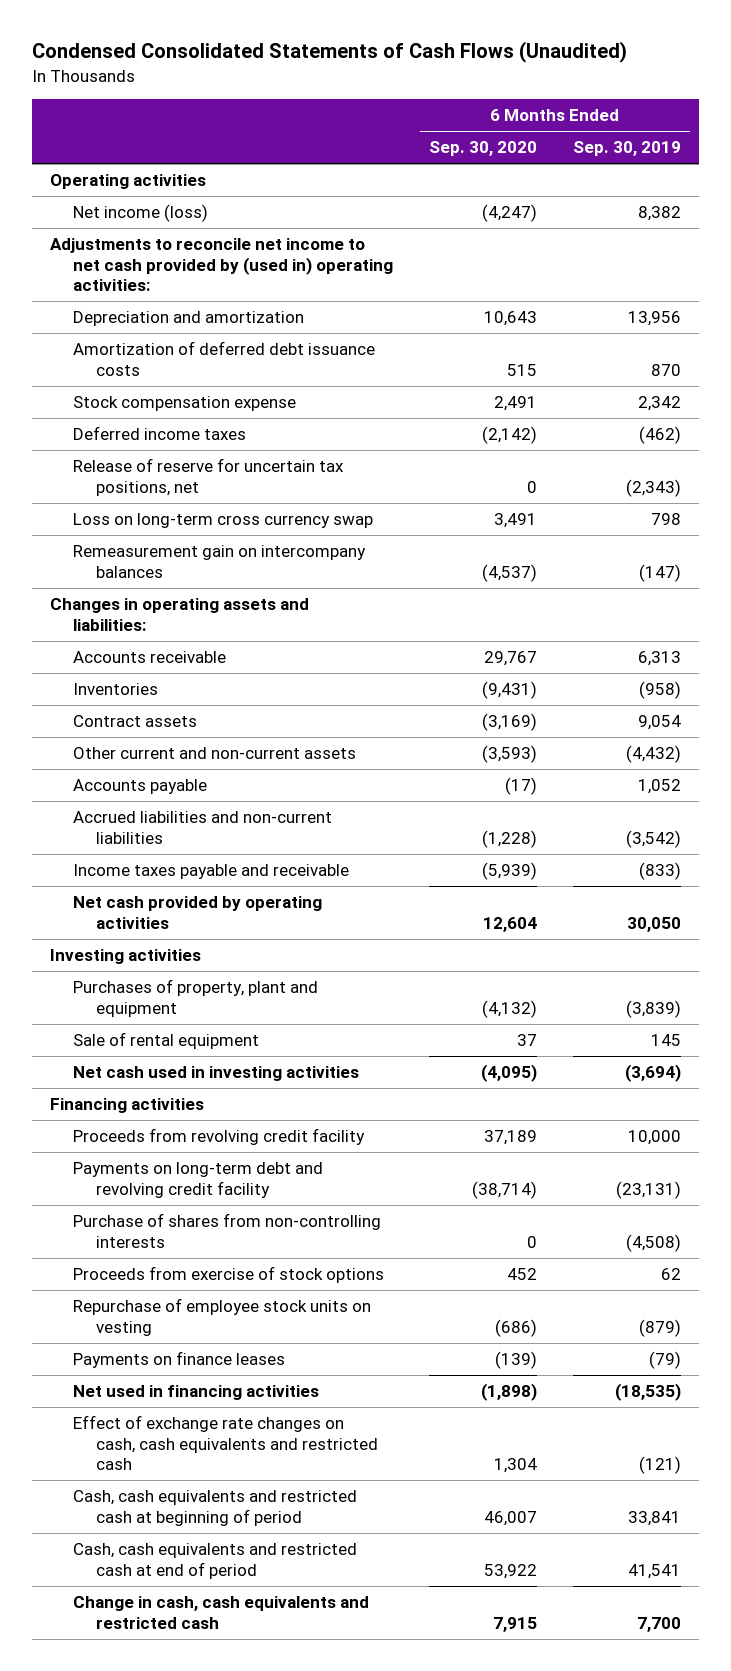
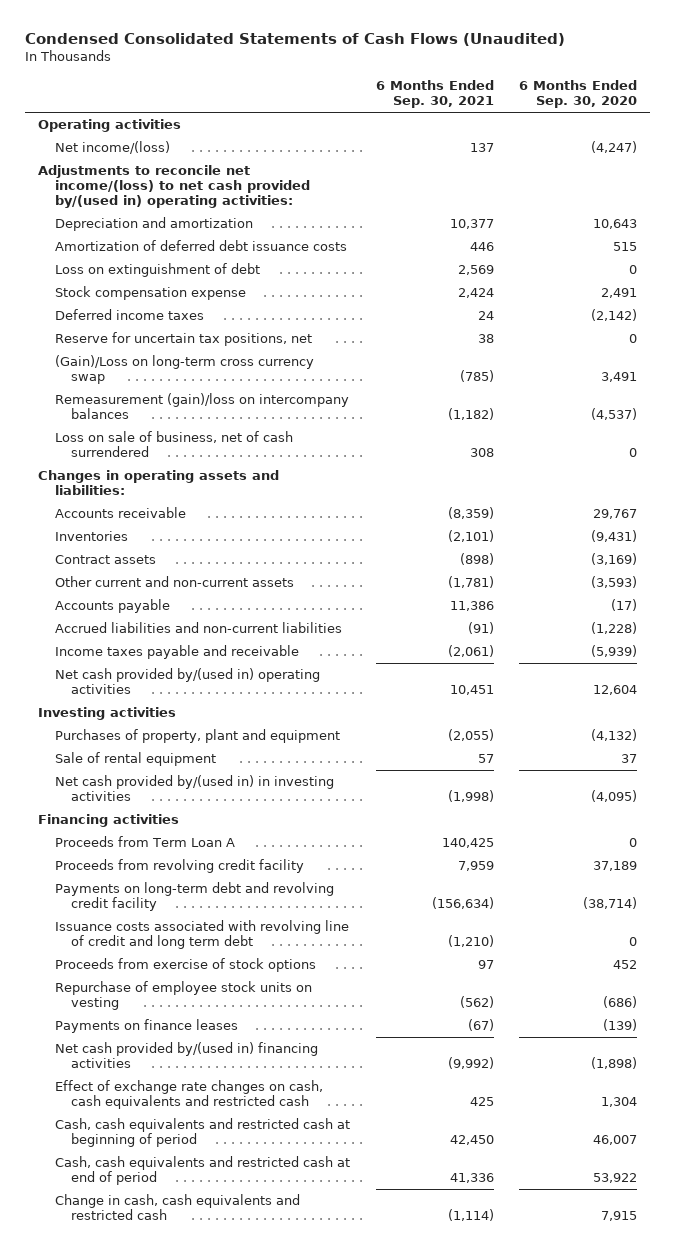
- | 6 Months Ended Sep. 30, 2020 | 6 Months Ended Sep. 30, 2019
+ | 6 Months Ended Sep. 30, 2021 | 6 Months Ended Sep. 30, 2020
- Net income (loss) | (4,247) | 8,382
- Adjustments to reconcile net income to net cash provided by (used in) operating activities:
+ Net income/(loss) | 137 | (4,247)
+ Adjustments to reconcile net income/(loss) to net cash provided by/(used in) operating activities:
+ Loss on extinguishment of debt | 2,569 | 0
- Release of reserve for uncertain tax positions, net | 0 | (2,343)
- Loss on long-term cross currency swap | 3,491 | 798
- Remeasurement gain on intercompany balances | (4,537) | (147)
+ Reserve for uncertain tax positions, net | 38 | 0
+ (Gain)/Loss on long-term cross currency swap | (785) | 3,491
+ Remeasurement (gain)/loss on intercompany balances | (1,182) | (4,537)
+ Loss on sale of business, net of cash surrendered | 308 | 0
- Net cash provided by operating activities | 12,604 | 30,050
+ Net cash provided by/(used in) operating activities | 10,451 | 12,604
- Net cash used in investing activities | (4,095) | (3,694)
+ Net cash provided by/(used in) in investing activities | (1,998) | (4,095)
+ Proceeds from Term Loan A | 140,425 | 0
- Purchase of shares from non-controlling interests | 0 | (4,508)
+ Issuance costs associated with revolving line of credit and long term debt | (1,210) | 0
- Net used in financing activities | (1,898) | (18,535)
+ Net cash provided by/(used in) financing activities | (9,992) | (1,898)

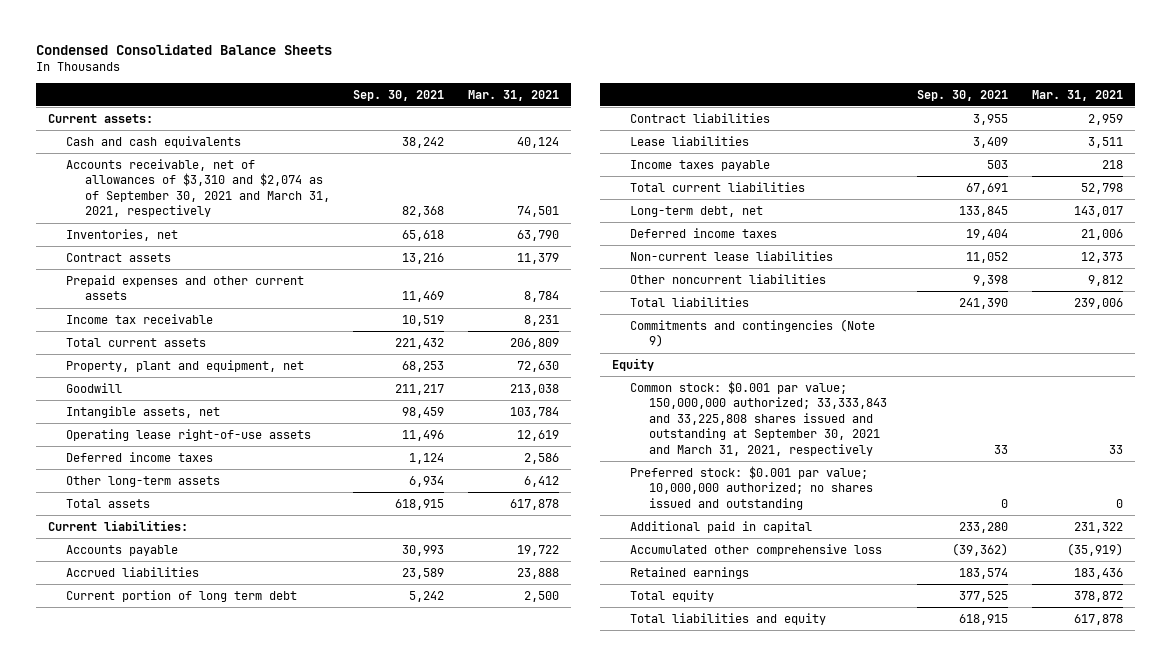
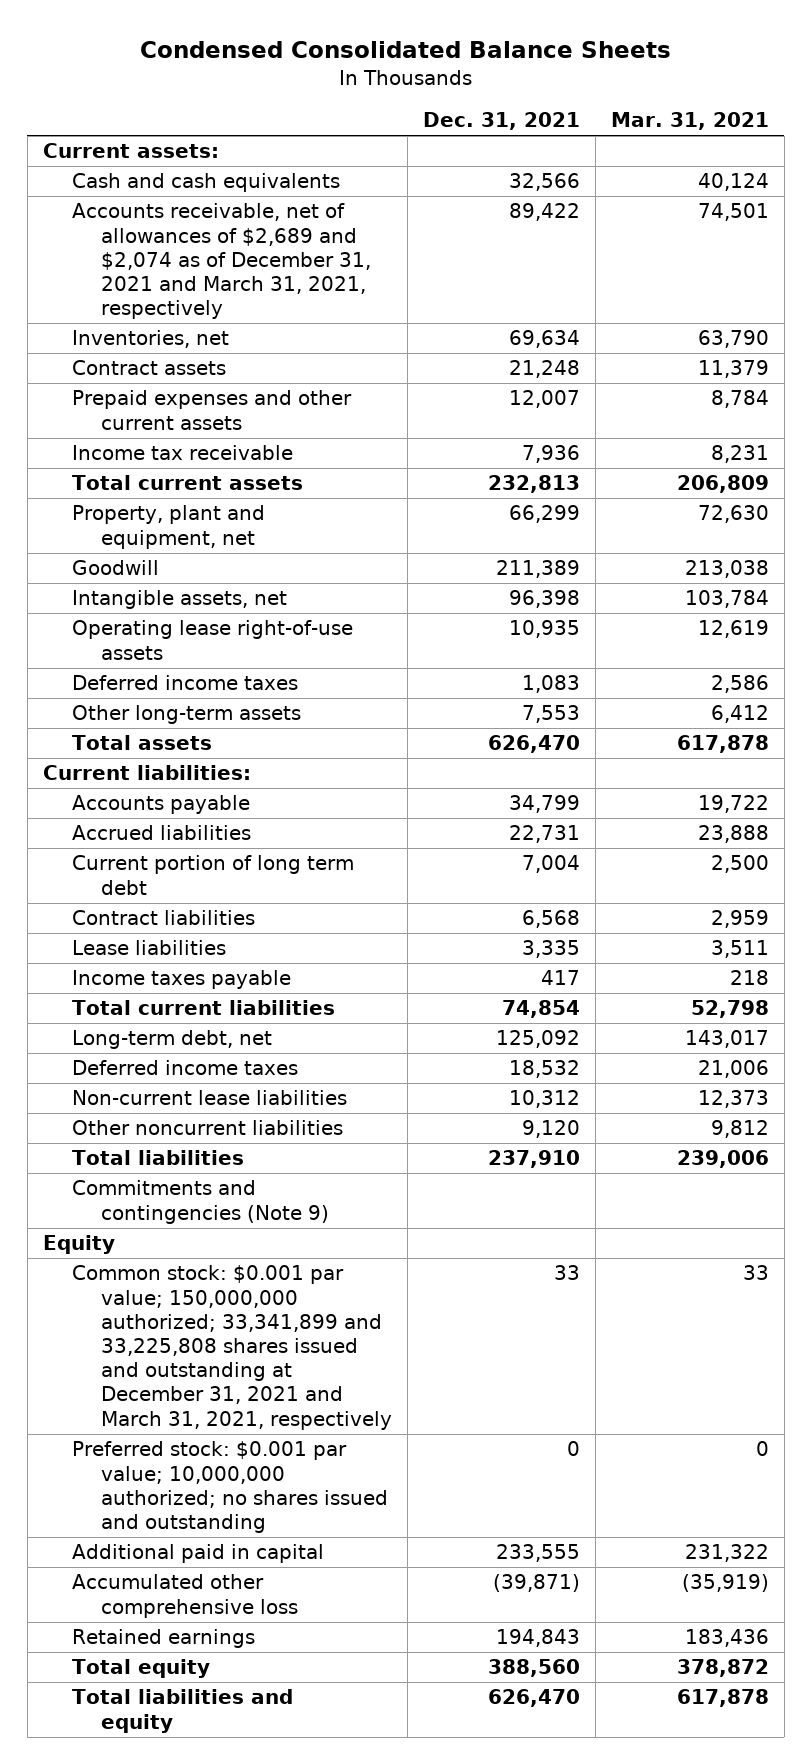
- | Sep. 30, 2021 | Mar. 31, 2021
+ | Dec. 31, 2021 | Mar. 31, 2021
- Accounts receivable, net of allowances of $3,310 and $2,074 as of September 30, 2021 and March 31, 2021, respectively | 82,368 | 74,501
+ Accounts receivable, net of allowances of $2,689 and $2,074 as of December 31, 2021 and March 31, 2021, respectively | 89,422 | 74,501
- Common stock: $0.001 par value; 150,000,000 authorized; 33,333,843 and 33,225,808 shares issued and outstanding at September 30, 2021 and March 31, 2021, respectively | 33 | 33
+ Common stock: $0.001 par value; 150,000,000 authorized; 33,341,899 and 33,225,808 shares issued and outstanding at December 31, 2021 and March 31, 2021, respectively | 33 | 33

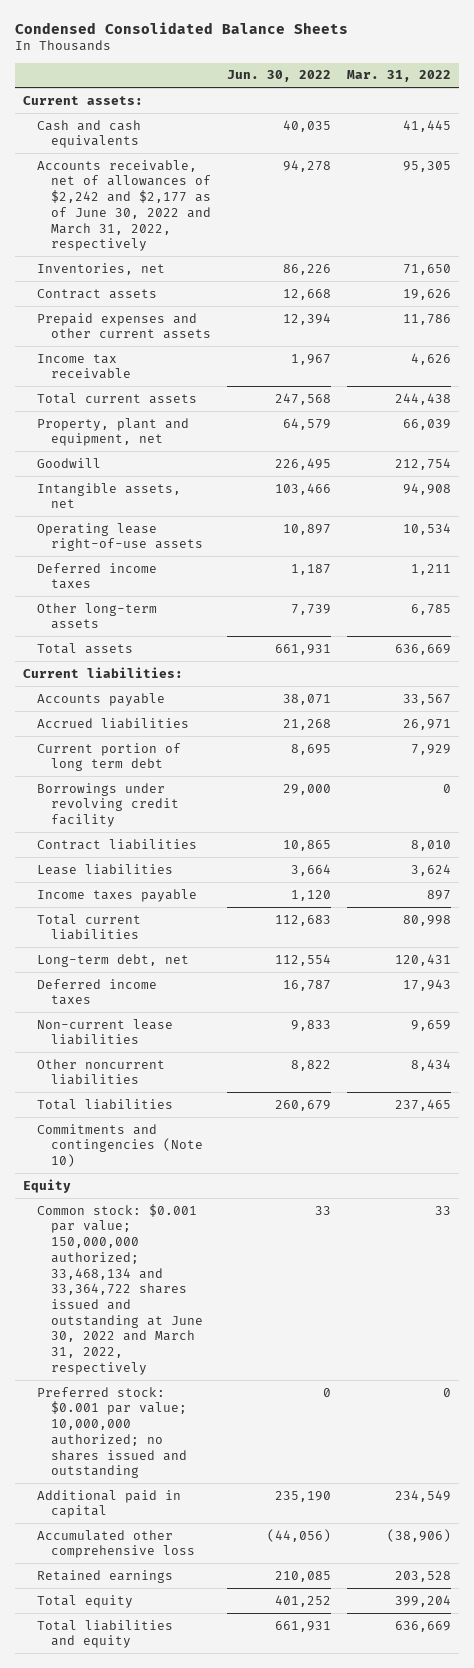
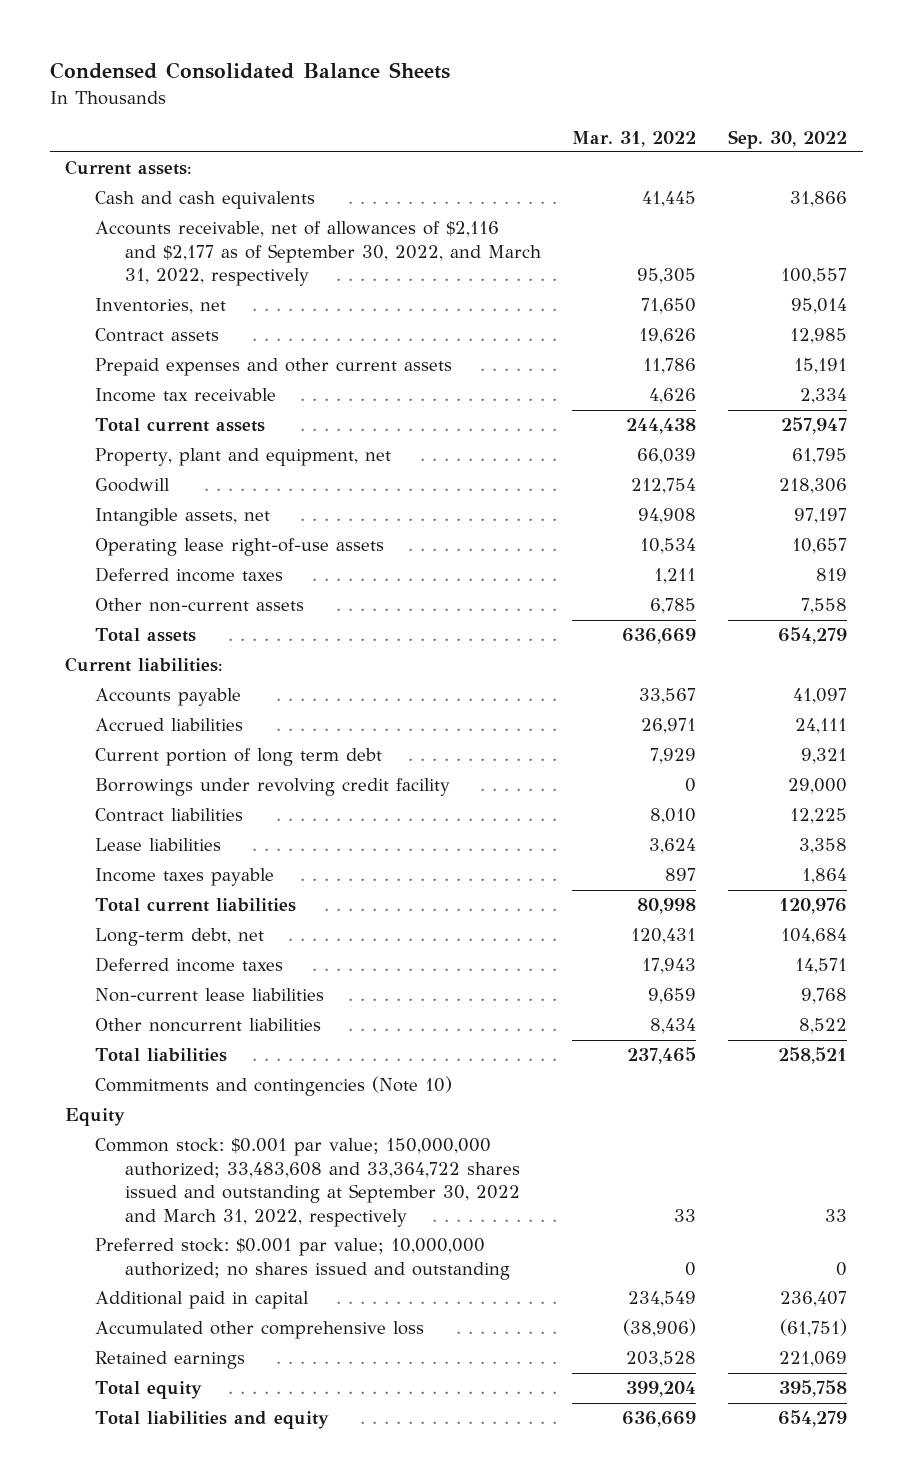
- | Jun. 30, 2022 | Mar. 31, 2022
+ | Mar. 31, 2022 | Sep. 30, 2022
- Accounts receivable, net of allowances of $2,242 and $2,177 as of June 30, 2022 and March 31, 2022, respectively | 94,278 | 95,305
+ Accounts receivable, net of allowances of $2,116 and $2,177 as of September 30, 2022, and March 31, 2022, respectively | 95,305 | 100,557
- Other long-term assets | 7,739 | 6,785
+ Other non-current assets | 6,785 | 7,558
- Common stock: $0.001 par value; 150,000,000 authorized; 33,468,134 and 33,364,722 shares issued and outstanding at June 30, 2022 and March 31, 2022, respectively | 33 | 33
+ Common stock: $0.001 par value; 150,000,000 authorized; 33,483,608 and 33,364,722 shares issued and outstanding at September 30, 2022 and March 31, 2022, respectively | 33 | 33

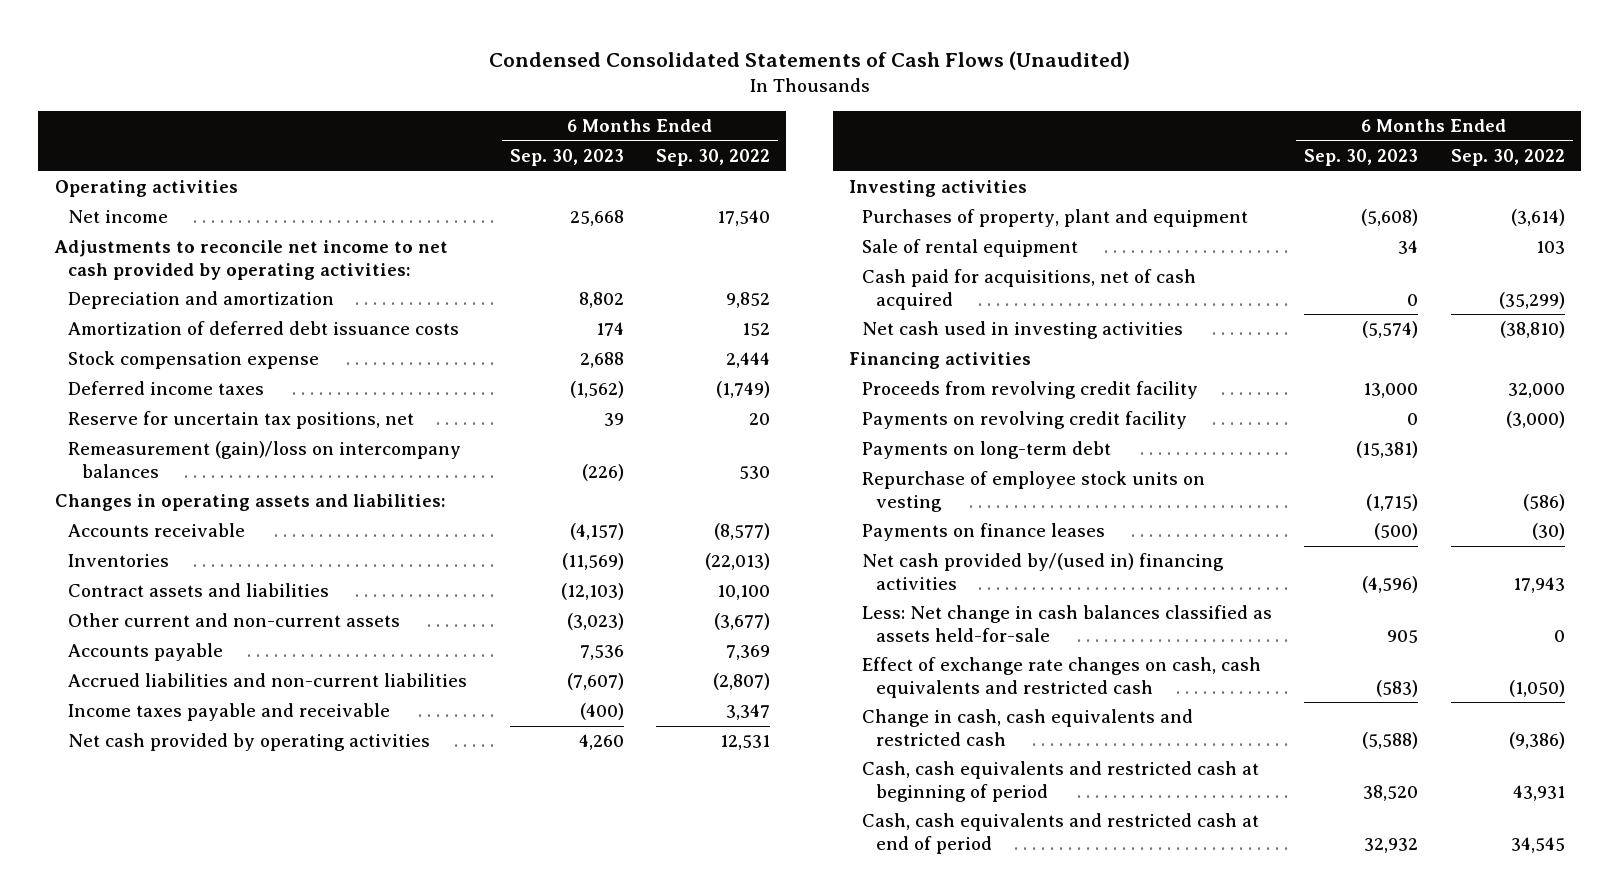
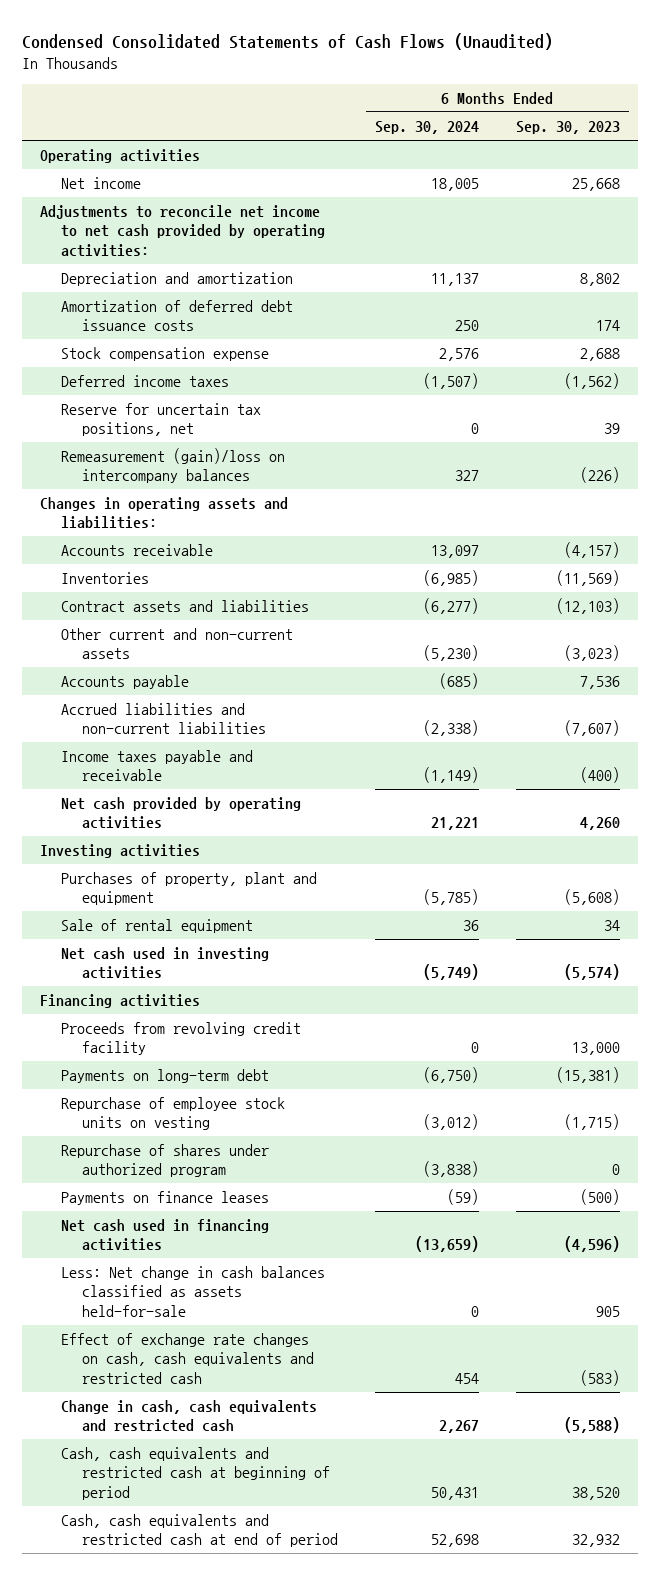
- | 6 Months Ended Sep. 30, 2023 | 6 Months Ended Sep. 30, 2022
+ | 6 Months Ended Sep. 30, 2024 | 6 Months Ended Sep. 30, 2023
- Cash paid for acquisitions, net of cash acquired | 0 | (35,299)
- Payments on revolving credit facility | 0 | (3,000)
+ Repurchase of shares under authorized program | (3,838) | 0
- Net cash provided by/(used in) financing activities | (4,596) | 17,943
+ Net cash used in financing activities | (13,659) | (4,596)

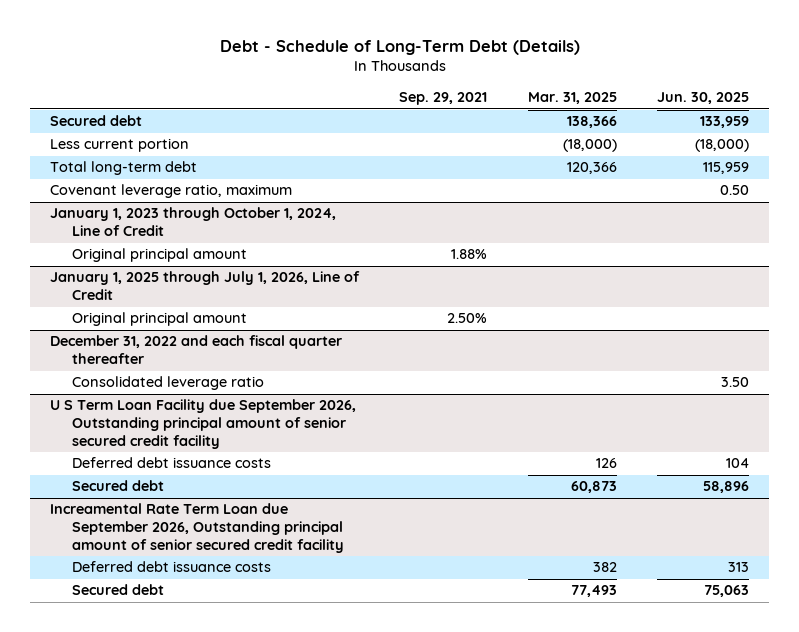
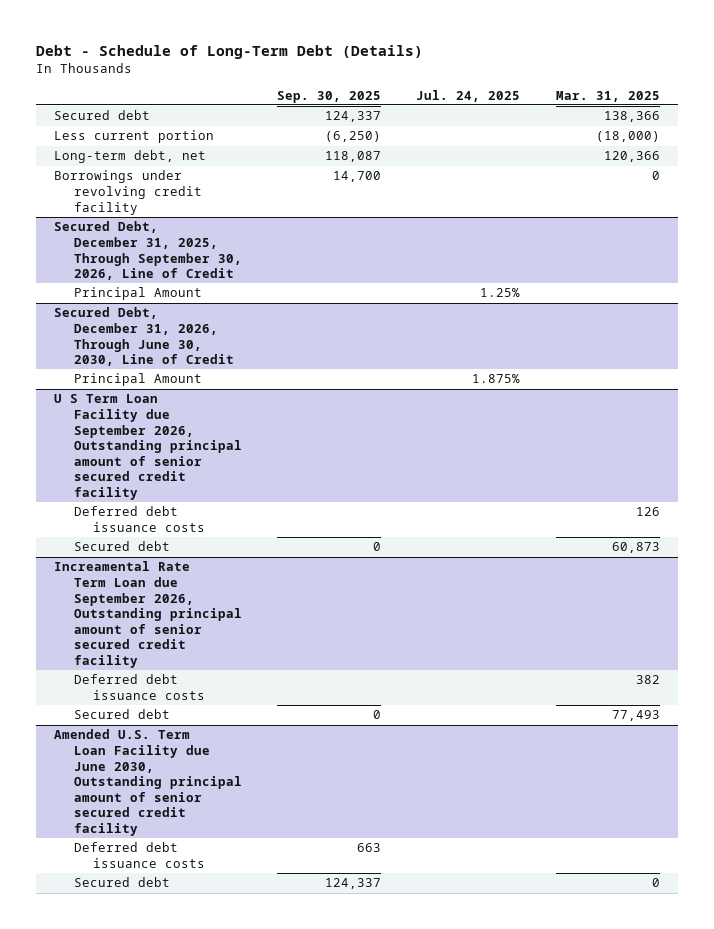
- | Sep. 29, 2021 | Mar. 31, 2025 | Jun. 30, 2025
+ | Sep. 30, 2025 | Jul. 24, 2025 | Mar. 31, 2025
- Total long-term debt | | 120,366 | 115,959
- Covenant leverage ratio, maximum | | | 0.50
- January 1, 2023 through October 1, 2024, Line of Credit
- Original principal amount | 1.88% | |
- January 1, 2025 through July 1, 2026, Line of Credit
- Original principal amount | 2.50% | |
- December 31, 2022 and each fiscal quarter thereafter
- Consolidated leverage ratio | | | 3.50
+ Long-term debt, net | 118,087 | | 120,366
+ Borrowings under revolving credit facility | 14,700 | | 0
+ Secured Debt, December 31, 2025, Through September 30, 2026, Line of Credit
+ Principal Amount | | 1.25% |
+ Secured Debt, December 31, 2026, Through June 30, 2030, Line of Credit
+ Principal Amount | | 1.875% |
+ Amended U.S. Term Loan Facility due June 2030, Outstanding principal amount of senior secured credit facility
+ Deferred debt issuance costs | 663 | |
+ Secured debt | 124,337 | | 0

